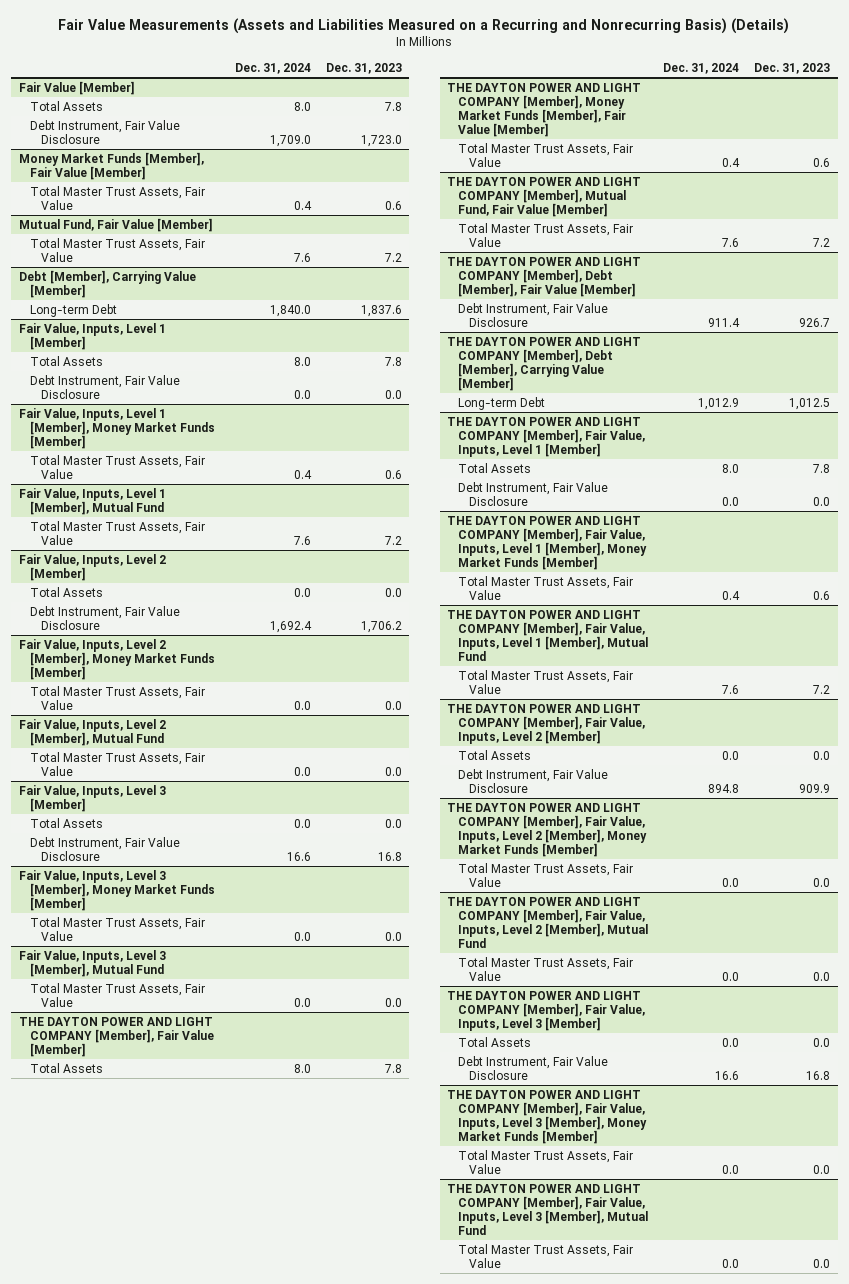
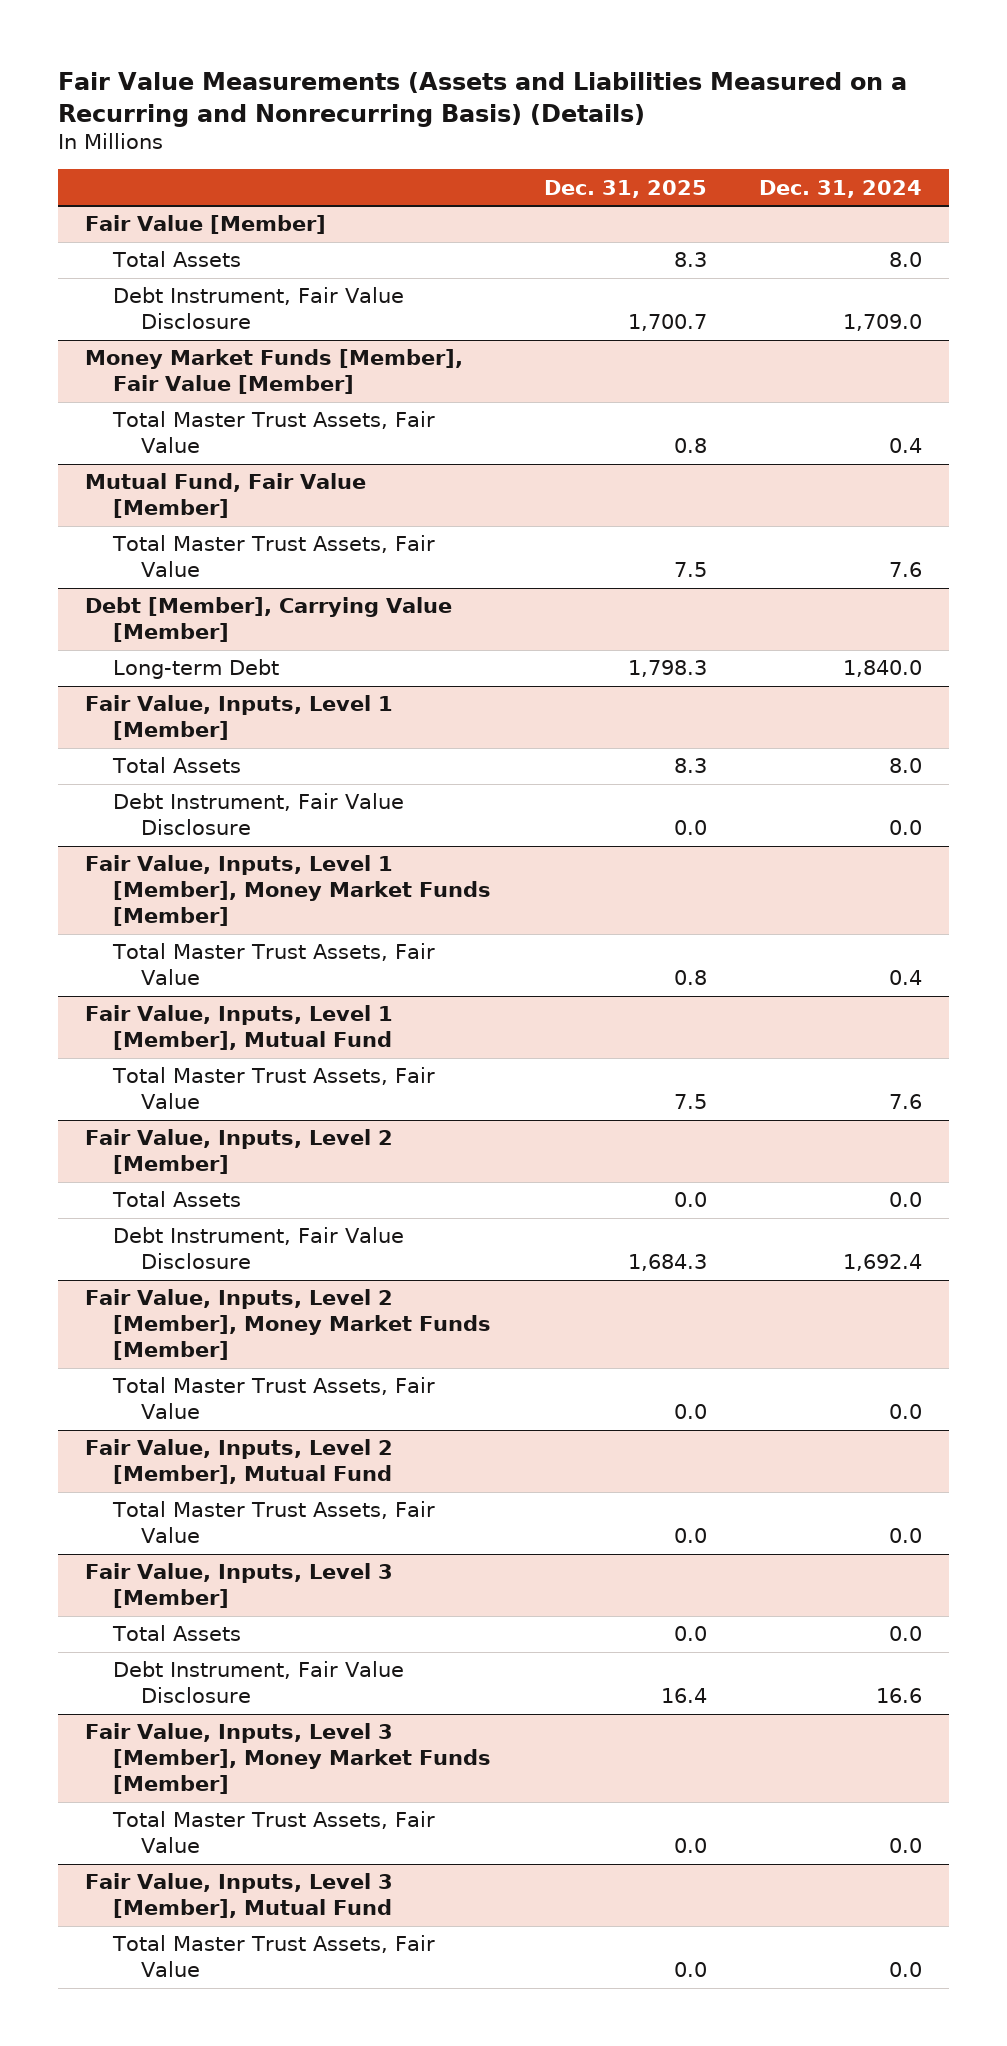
- | Dec. 31, 2024 | Dec. 31, 2023
+ | Dec. 31, 2025 | Dec. 31, 2024
- THE DAYTON POWER AND LIGHT COMPANY [Member], Fair Value [Member]
- Total Assets | 8.0 | 7.8
- THE DAYTON POWER AND LIGHT COMPANY [Member], Money Market Funds [Member], Fair Value [Member]
- Total Master Trust Assets, Fair Value | 0.4 | 0.6
- THE DAYTON POWER AND LIGHT COMPANY [Member], Mutual Fund, Fair Value [Member]
- Total Master Trust Assets, Fair Value | 7.6 | 7.2
- THE DAYTON POWER AND LIGHT COMPANY [Member], Debt [Member], Fair Value [Member]
- Debt Instrument, Fair Value Disclosure | 911.4 | 926.7
- THE DAYTON POWER AND LIGHT COMPANY [Member], Debt [Member], Carrying Value [Member]
- Long-term Debt | 1,012.9 | 1,012.5
- THE DAYTON POWER AND LIGHT COMPANY [Member], Fair Value, Inputs, Level 1 [Member]
- Total Assets | 8.0 | 7.8
- Debt Instrument, Fair Value Disclosure | 0.0 | 0.0
- THE DAYTON POWER AND LIGHT COMPANY [Member], Fair Value, Inputs, Level 1 [Member], Money Market Funds [Member]
- Total Master Trust Assets, Fair Value | 0.4 | 0.6
- THE DAYTON POWER AND LIGHT COMPANY [Member], Fair Value, Inputs, Level 1 [Member], Mutual Fund
- Total Master Trust Assets, Fair Value | 7.6 | 7.2
- THE DAYTON POWER AND LIGHT COMPANY [Member], Fair Value, Inputs, Level 2 [Member]
- Total Assets | 0.0 | 0.0
- Debt Instrument, Fair Value Disclosure | 894.8 | 909.9
- THE DAYTON POWER AND LIGHT COMPANY [Member], Fair Value, Inputs, Level 2 [Member], Money Market Funds [Member]
- Total Master Trust Assets, Fair Value | 0.0 | 0.0
- THE DAYTON POWER AND LIGHT COMPANY [Member], Fair Value, Inputs, Level 2 [Member], Mutual Fund
- Total Master Trust Assets, Fair Value | 0.0 | 0.0
- THE DAYTON POWER AND LIGHT COMPANY [Member], Fair Value, Inputs, Level 3 [Member]
- Total Assets | 0.0 | 0.0
- Debt Instrument, Fair Value Disclosure | 16.6 | 16.8
- THE DAYTON POWER AND LIGHT COMPANY [Member], Fair Value, Inputs, Level 3 [Member], Money Market Funds [Member]
- Total Master Trust Assets, Fair Value | 0.0 | 0.0
- THE DAYTON POWER AND LIGHT COMPANY [Member], Fair Value, Inputs, Level 3 [Member], Mutual Fund
- Total Master Trust Assets, Fair Value | 0.0 | 0.0

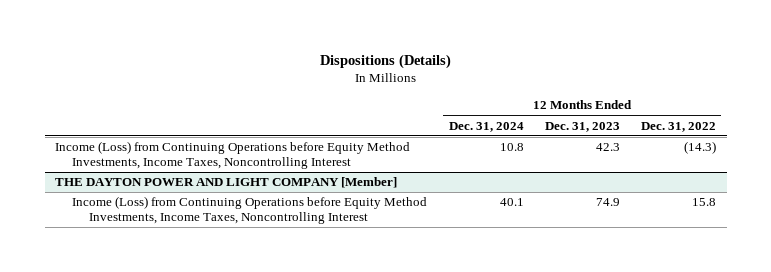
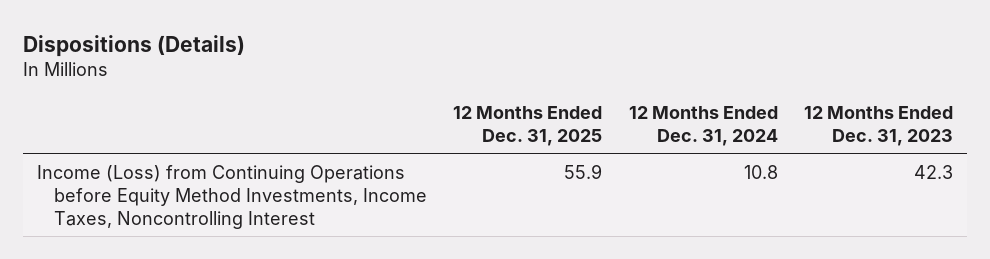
- | 12 Months Ended Dec. 31, 2024 | 12 Months Ended Dec. 31, 2023 | 12 Months Ended Dec. 31, 2022
+ | 12 Months Ended Dec. 31, 2025 | 12 Months Ended Dec. 31, 2024 | 12 Months Ended Dec. 31, 2023
- THE DAYTON POWER AND LIGHT COMPANY [Member]
- Income (Loss) from Continuing Operations before Equity Method Investments, Income Taxes, Noncontrolling Interest | 40.1 | 74.9 | 15.8

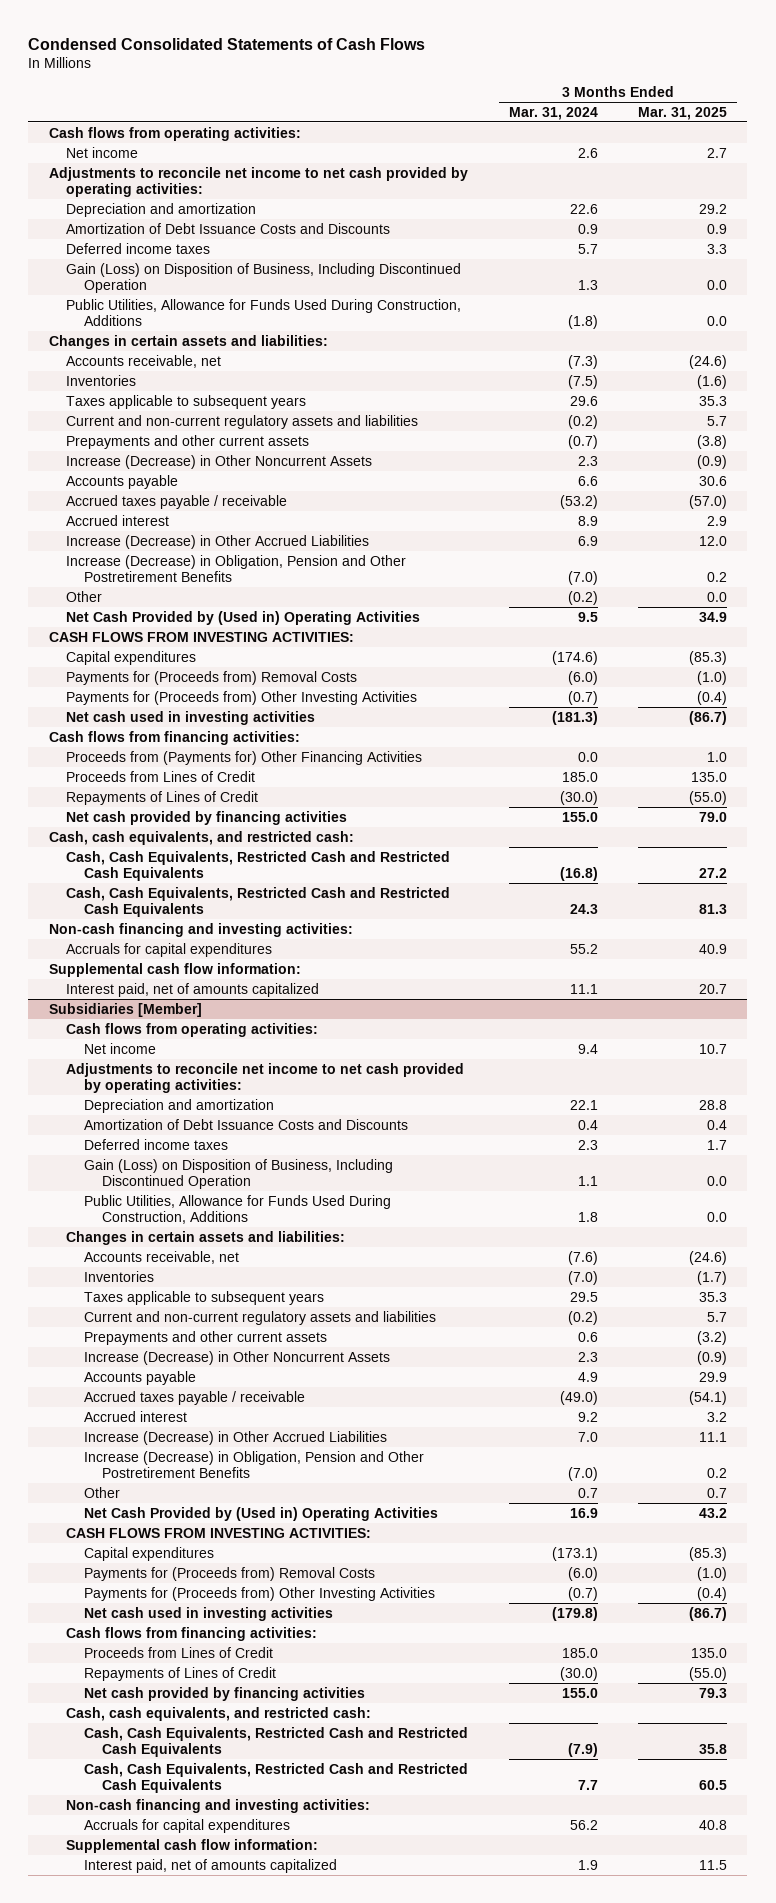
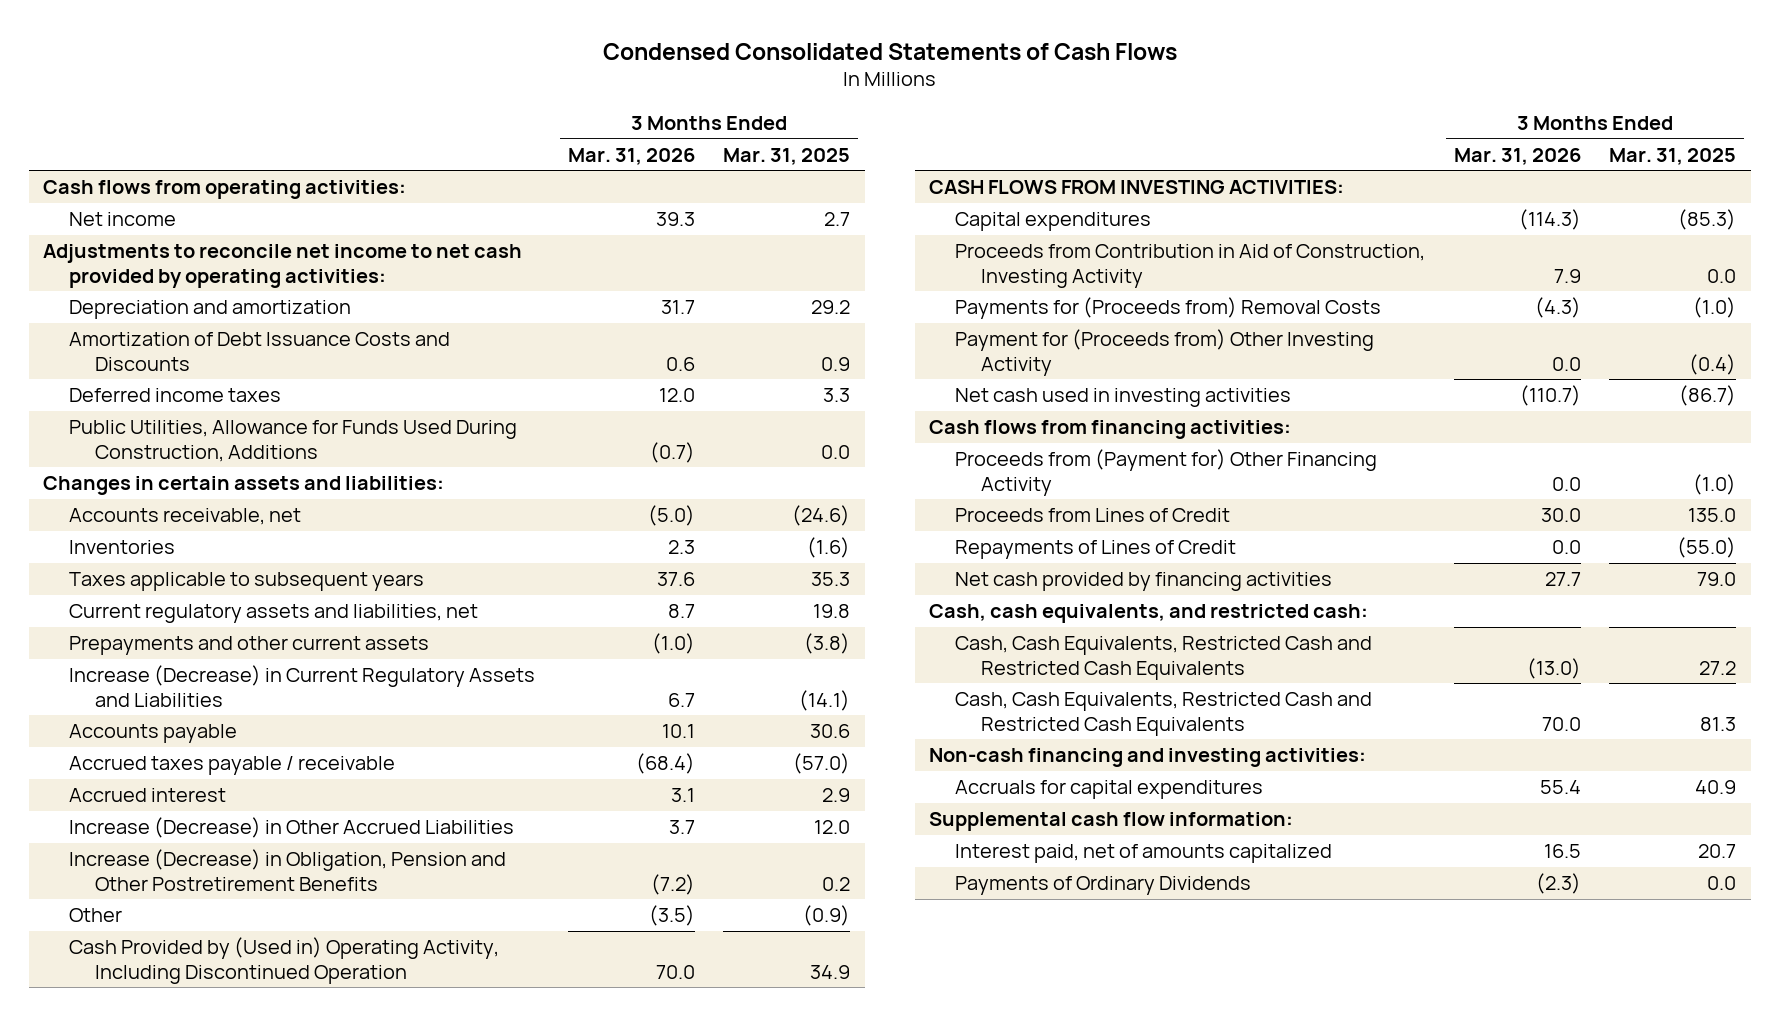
- | 3 Months Ended Mar. 31, 2024 | 3 Months Ended Mar. 31, 2025
+ | 3 Months Ended Mar. 31, 2026 | 3 Months Ended Mar. 31, 2025
- Gain (Loss) on Disposition of Business, Including Discontinued Operation | 1.3 | 0.0
- Current and non-current regulatory assets and liabilities | (0.2) | 5.7
+ Current regulatory assets and liabilities, net | 8.7 | 19.8
- Increase (Decrease) in Other Noncurrent Assets | 2.3 | (0.9)
+ Increase (Decrease) in Current Regulatory Assets and Liabilities | 6.7 | (14.1)
- Other | (0.2) | 0.0
- Net Cash Provided by (Used in) Operating Activities | 9.5 | 34.9
+ Other | (3.5) | (0.9)
+ Cash Provided by (Used in) Operating Activity, Including Discontinued Operation | 70.0 | 34.9
+ Proceeds from Contribution in Aid of Construction, Investing Activity | 7.9 | 0.0
- Payments for (Proceeds from) Other Investing Activities | (0.7) | (0.4)
+ Payment for (Proceeds from) Other Investing Activity | 0.0 | (0.4)
- Proceeds from (Payments for) Other Financing Activities | 0.0 | 1.0
+ Proceeds from (Payment for) Other Financing Activity | 0.0 | (1.0)
- Subsidiaries [Member]
- Cash flows from operating activities:
- Net income | 9.4 | 10.7
- Adjustments to reconcile net income to net cash provided by operating activities:
- Depreciation and amortization | 22.1 | 28.8
- Amortization of Debt Issuance Costs and Discounts | 0.4 | 0.4
- Deferred income taxes | 2.3 | 1.7
- Gain (Loss) on Disposition of Business, Including Discontinued Operation | 1.1 | 0.0
- Public Utilities, Allowance for Funds Used During Construction, Additions | 1.8 | 0.0
- Changes in certain assets and liabilities:
- Accounts receivable, net | (7.6) | (24.6)
- Inventories | (7.0) | (1.7)
- Taxes applicable to subsequent years | 29.5 | 35.3
- Current and non-current regulatory assets and liabilities | (0.2) | 5.7
- Prepayments and other current assets | 0.6 | (3.2)
- Increase (Decrease) in Other Noncurrent Assets | 2.3 | (0.9)
- Accounts payable | 4.9 | 29.9
- Accrued taxes payable / receivable | (49.0) | (54.1)
- Accrued interest | 9.2 | 3.2
- Increase (Decrease) in Other Accrued Liabilities | 7.0 | 11.1
- Increase (Decrease) in Obligation, Pension and Other Postretirement Benefits | (7.0) | 0.2
- Other | 0.7 | 0.7
- Net Cash Provided by (Used in) Operating Activities | 16.9 | 43.2
- CASH FLOWS FROM INVESTING ACTIVITIES:
- Capital expenditures | (173.1) | (85.3)
- Payments for (Proceeds from) Removal Costs | (6.0) | (1.0)
- Payments for (Proceeds from) Other Investing Activities | (0.7) | (0.4)
- Net cash used in investing activities | (179.8) | (86.7)
- Cash flows from financing activities:
- Proceeds from Lines of Credit | 185.0 | 135.0
- Repayments of Lines of Credit | (30.0) | (55.0)
- Net cash provided by financing activities | 155.0 | 79.3
- Cash, cash equivalents, and restricted cash:
- Cash, Cash Equivalents, Restricted Cash and Restricted Cash Equivalents | (7.9) | 35.8
- Cash, Cash Equivalents, Restricted Cash and Restricted Cash Equivalents | 7.7 | 60.5
- Non-cash financing and investing activities:
- Accruals for capital expenditures | 56.2 | 40.8
- Supplemental cash flow information:
- Interest paid, net of amounts capitalized | 1.9 | 11.5
+ Payments of Ordinary Dividends | (2.3) | 0.0

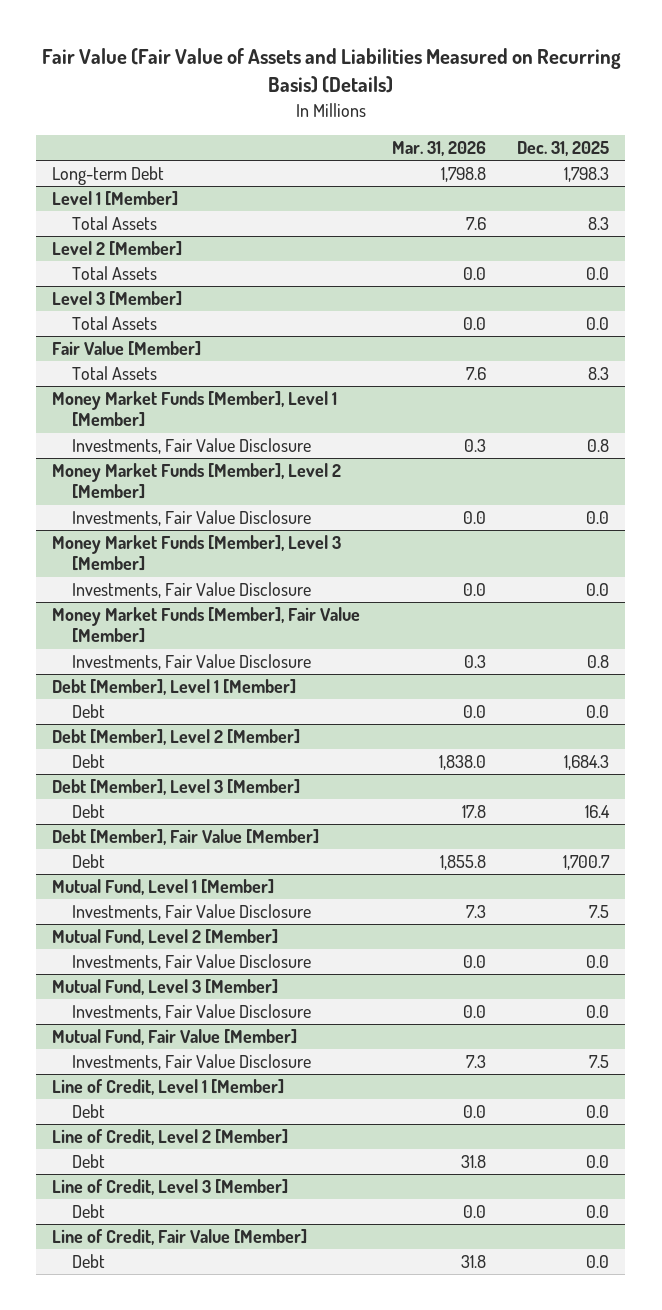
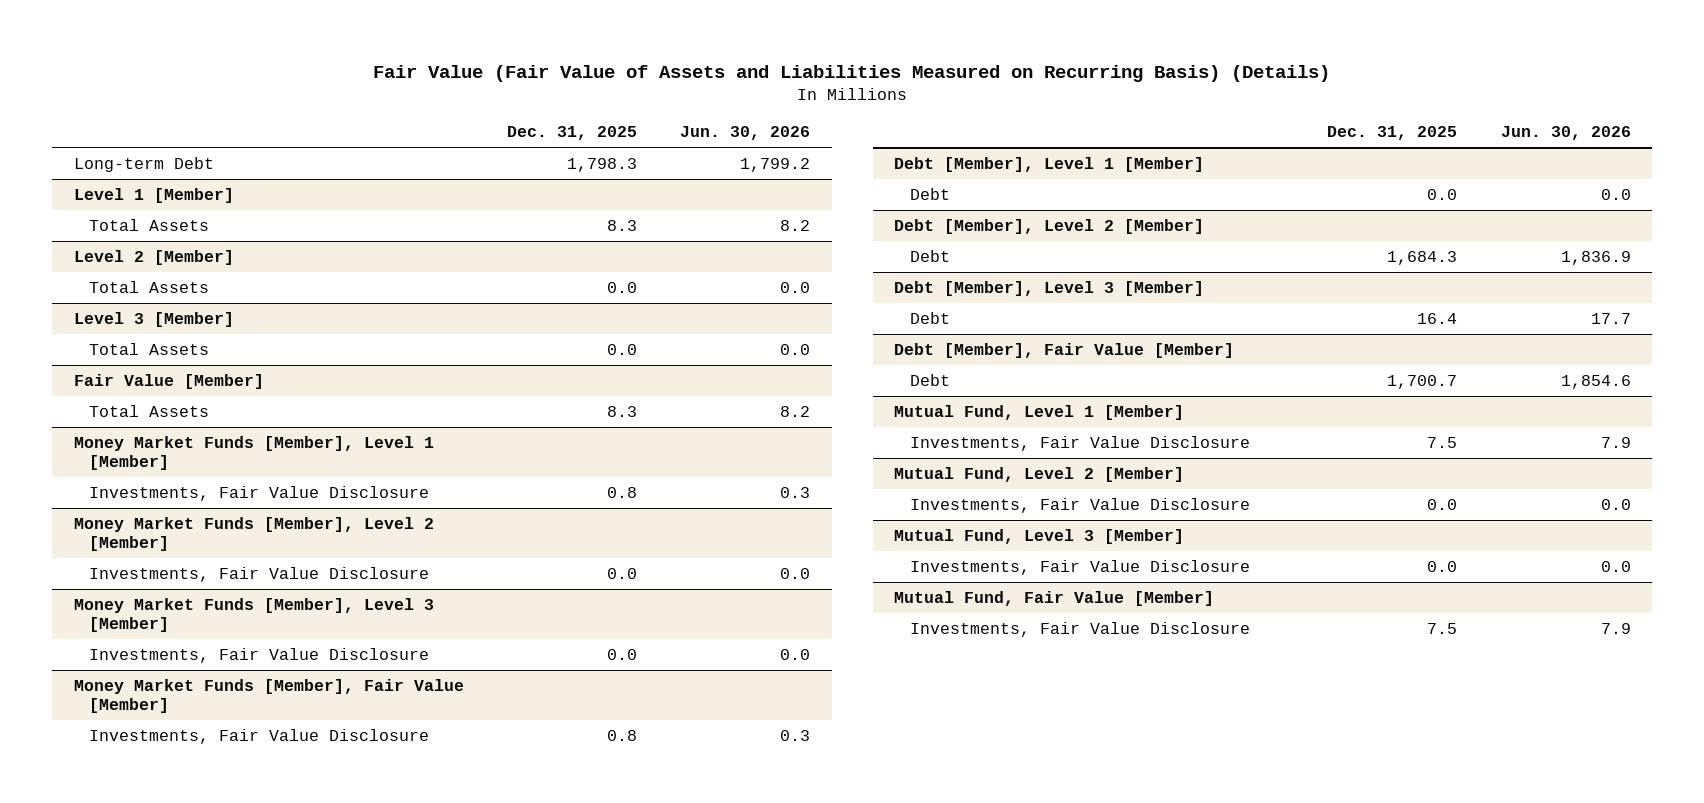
- | Mar. 31, 2026 | Dec. 31, 2025
+ | Dec. 31, 2025 | Jun. 30, 2026
- Line of Credit, Level 1 [Member]
- Debt | 0.0 | 0.0
- Line of Credit, Level 2 [Member]
- Debt | 31.8 | 0.0
- Line of Credit, Level 3 [Member]
- Debt | 0.0 | 0.0
- Line of Credit, Fair Value [Member]
- Debt | 31.8 | 0.0

